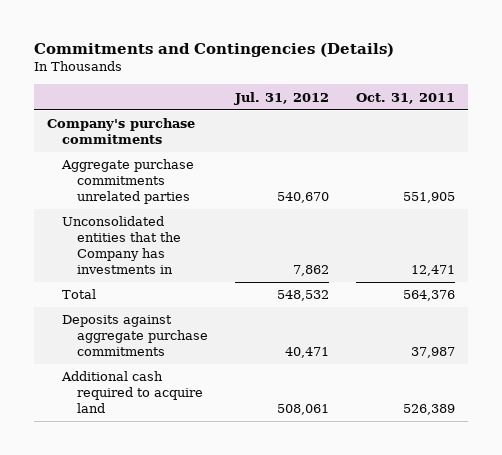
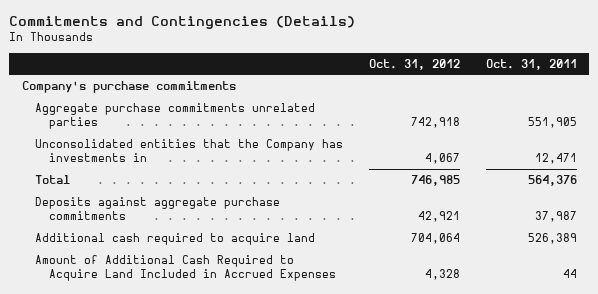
- | Jul. 31, 2012 | Oct. 31, 2011
+ | Oct. 31, 2012 | Oct. 31, 2011
+ Amount of Additional Cash Required to Acquire Land Included in Accrued Expenses | 4,328 | 44

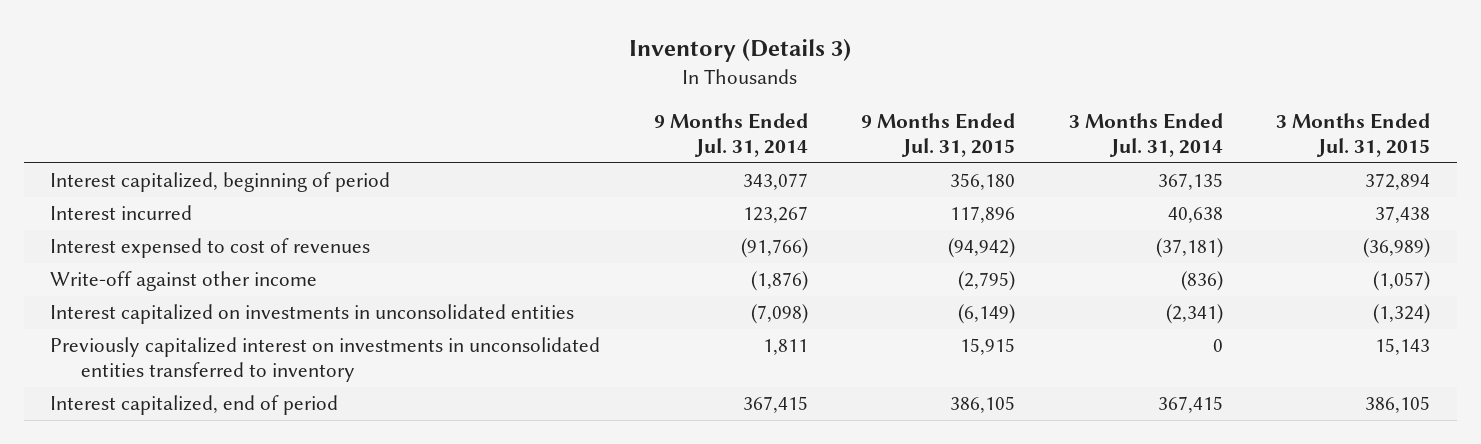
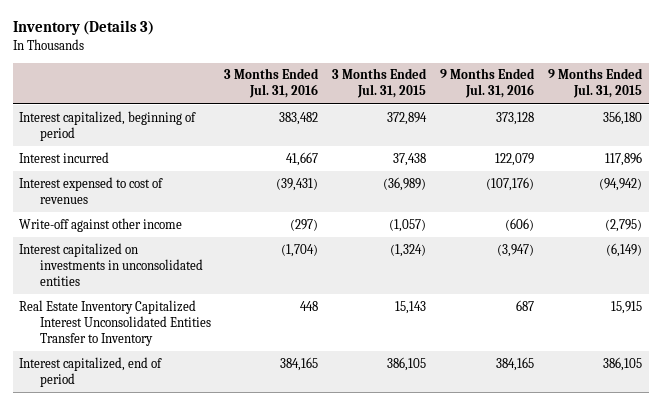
- | 9 Months Ended Jul. 31, 2014 | 9 Months Ended Jul. 31, 2015 | 3 Months Ended Jul. 31, 2014 | 3 Months Ended Jul. 31, 2015
+ | 3 Months Ended Jul. 31, 2016 | 3 Months Ended Jul. 31, 2015 | 9 Months Ended Jul. 31, 2016 | 9 Months Ended Jul. 31, 2015
- Previously capitalized interest on investments in unconsolidated entities transferred to inventory | 1,811 | 15,915 | 0 | 15,143
+ Real Estate Inventory Capitalized Interest Unconsolidated Entities Transfer to Inventory | 448 | 15,143 | 687 | 15,915

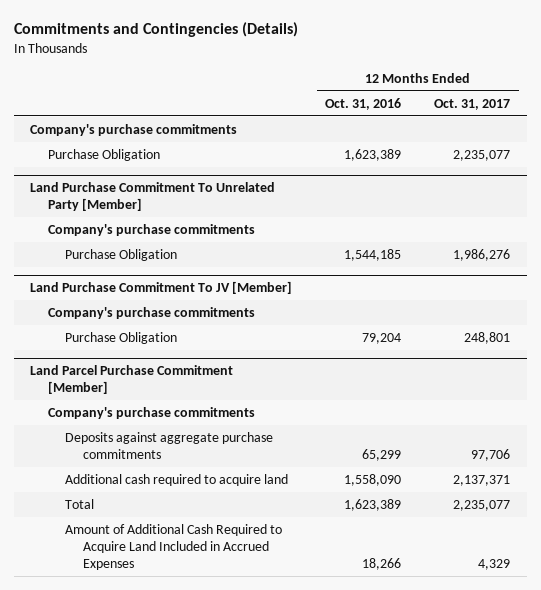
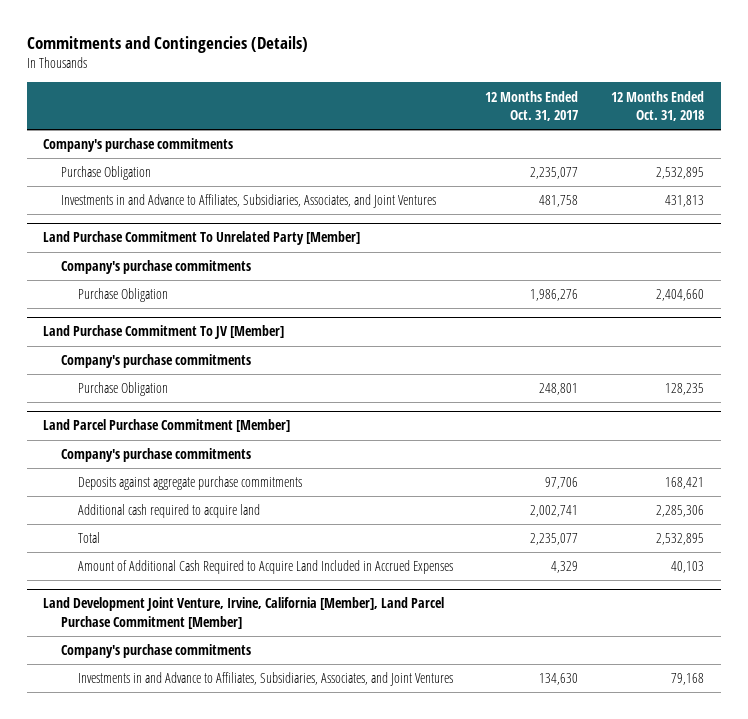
- | 12 Months Ended Oct. 31, 2016 | 12 Months Ended Oct. 31, 2017
+ | 12 Months Ended Oct. 31, 2017 | 12 Months Ended Oct. 31, 2018
+ Investments in and Advance to Affiliates, Subsidiaries, Associates, and Joint Ventures | 481,758 | 431,813
@ Land Parcel Purchase Commitment [Member]
- Additional cash required to acquire land | 1,558,090 | 2,137,371
+ Additional cash required to acquire land | 2,002,741 | 2,285,306
+ Land Development Joint Venture, Irvine, California [Member], Land Parcel Purchase Commitment [Member]
+ Company's purchase commitments
+ Investments in and Advance to Affiliates, Subsidiaries, Associates, and Joint Ventures | 134,630 | 79,168

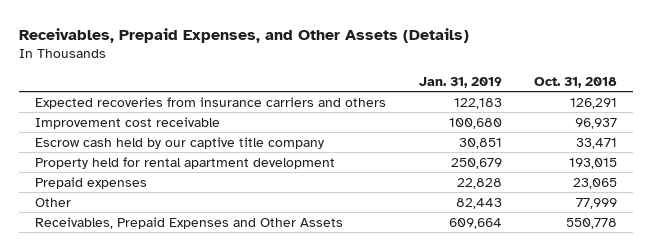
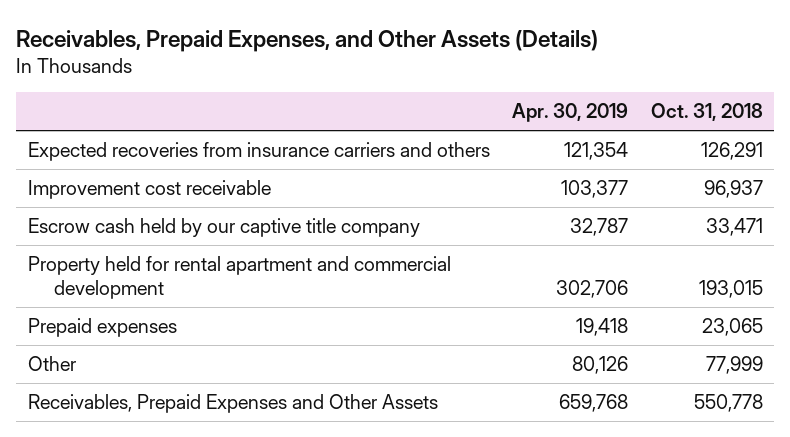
- | Jan. 31, 2019 | Oct. 31, 2018
+ | Apr. 30, 2019 | Oct. 31, 2018
- Property held for rental apartment development | 250,679 | 193,015
+ Property held for rental apartment and commercial development | 302,706 | 193,015

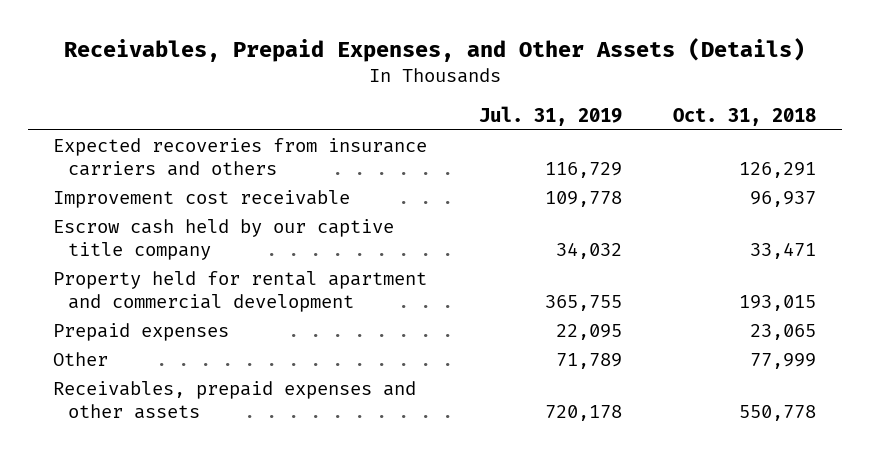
- | Apr. 30, 2019 | Oct. 31, 2018
+ | Jul. 31, 2019 | Oct. 31, 2018
- Receivables, Prepaid Expenses and Other Assets | 659,768 | 550,778
+ Receivables, prepaid expenses and other assets | 720,178 | 550,778

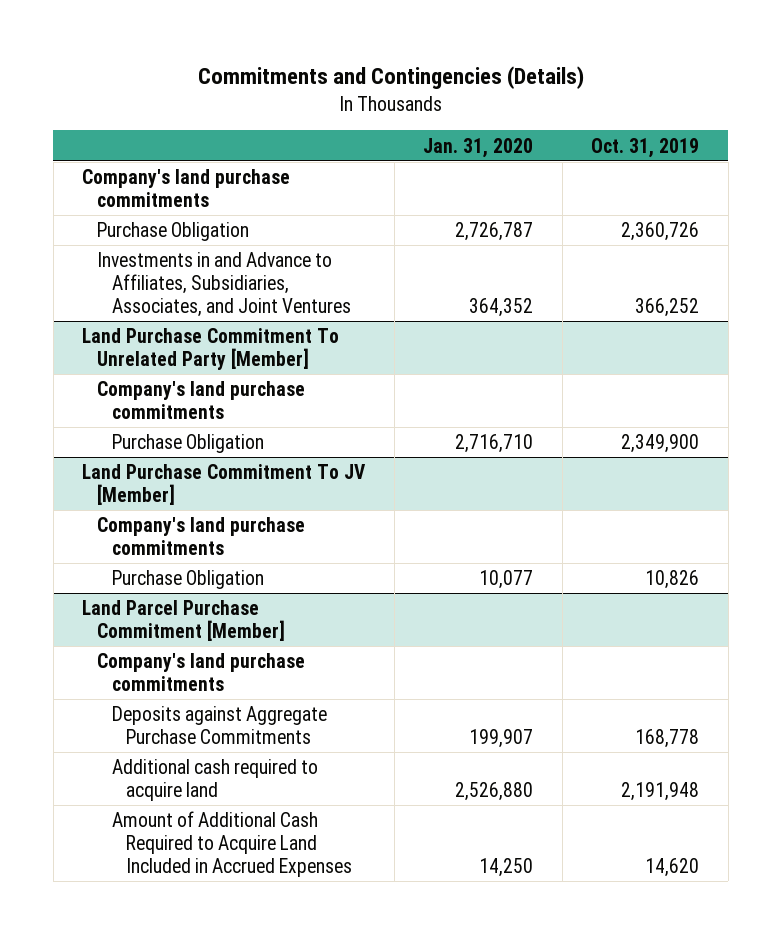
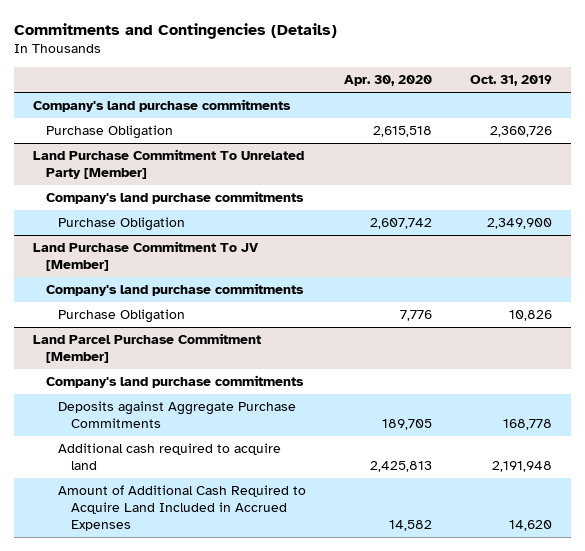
- | Jan. 31, 2020 | Oct. 31, 2019
+ | Apr. 30, 2020 | Oct. 31, 2019
- Investments in and Advance to Affiliates, Subsidiaries, Associates, and Joint Ventures | 364,352 | 366,252

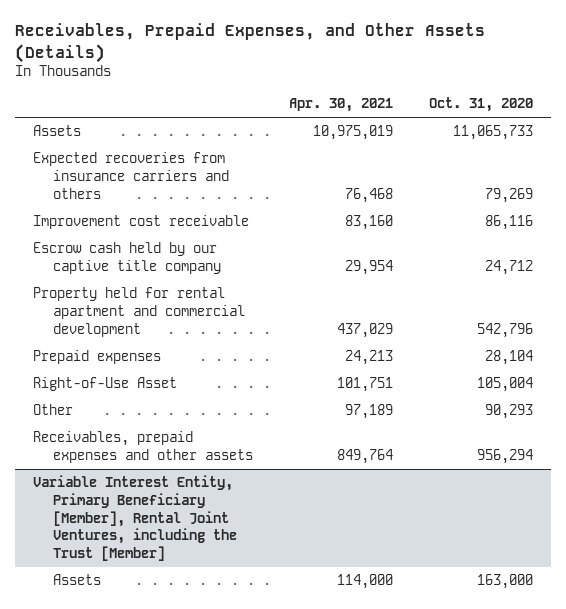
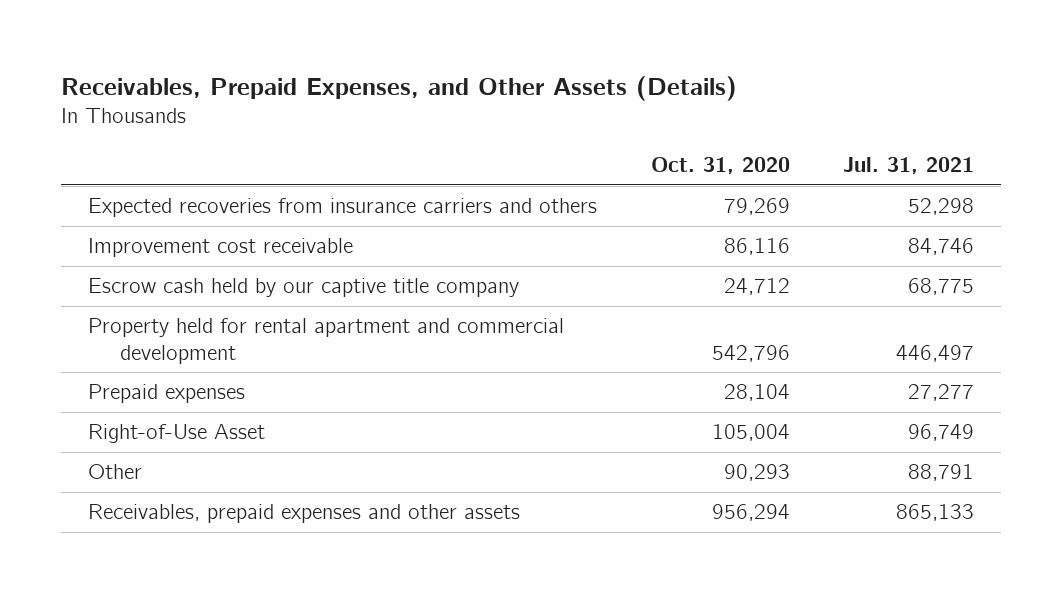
- | Apr. 30, 2021 | Oct. 31, 2020
+ | Oct. 31, 2020 | Jul. 31, 2021
- Assets | 10,975,019 | 11,065,733
- Variable Interest Entity, Primary Beneficiary [Member], Rental Joint Ventures, including the Trust [Member]
- Assets | 114,000 | 163,000

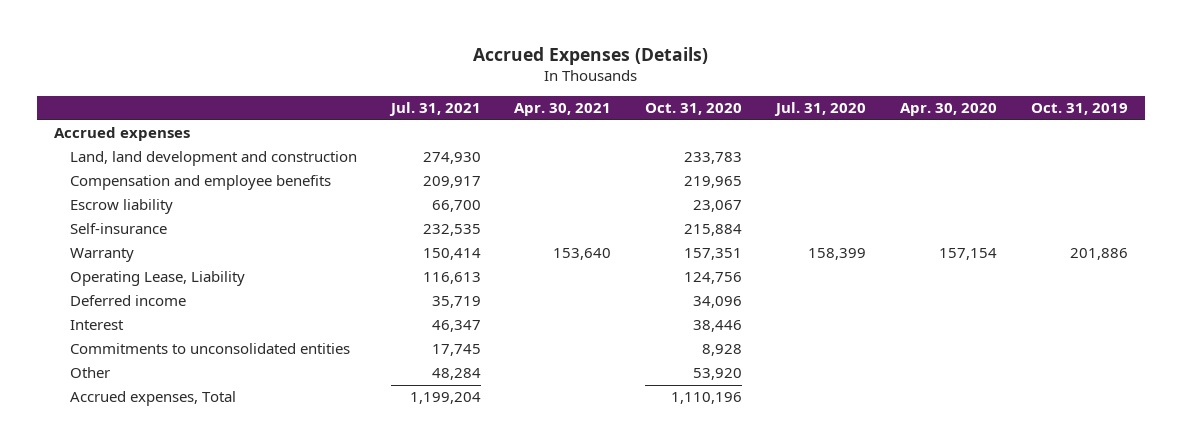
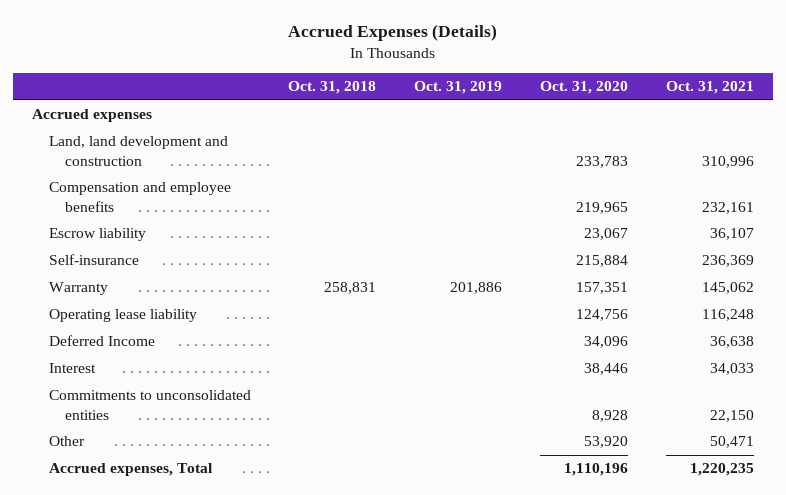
- | Jul. 31, 2021 | Apr. 30, 2021 | Oct. 31, 2020 | Jul. 31, 2020 | Apr. 30, 2020 | Oct. 31, 2019
+ | Oct. 31, 2018 | Oct. 31, 2019 | Oct. 31, 2020 | Oct. 31, 2021
- Operating Lease, Liability | 116,613 | | 124,756 | | |
- Deferred income | 35,719 | | 34,096 | | |
+ Operating lease liability | | | 124,756 | 116,248
+ Deferred Income | | | 34,096 | 36,638

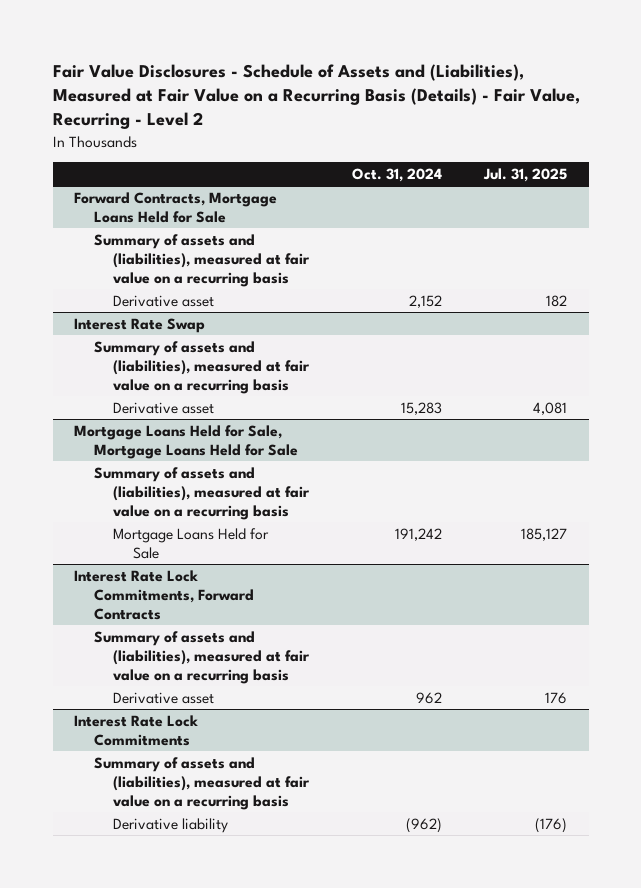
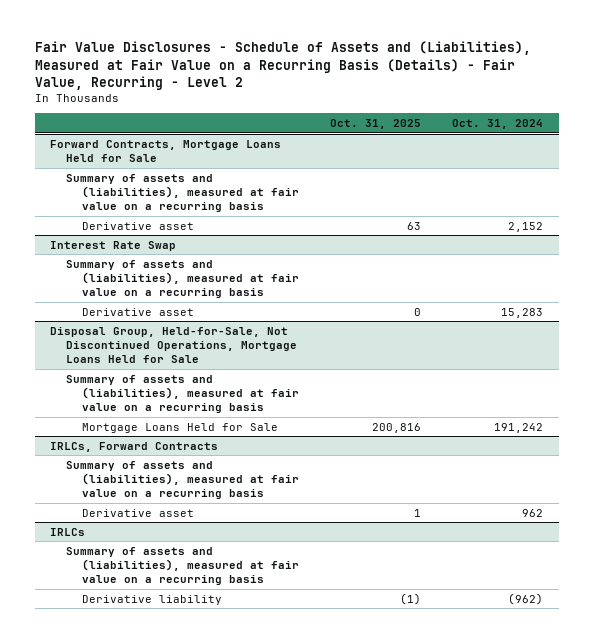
- | Oct. 31, 2024 | Jul. 31, 2025
+ | Oct. 31, 2025 | Oct. 31, 2024
- Mortgage Loans Held for Sale, Mortgage Loans Held for Sale
+ Disposal Group, Held-for-Sale, Not Discontinued Operations, Mortgage Loans Held for Sale
- Interest Rate Lock Commitments, Forward Contracts
+ IRLCs, Forward Contracts
- Interest Rate Lock Commitments
+ IRLCs

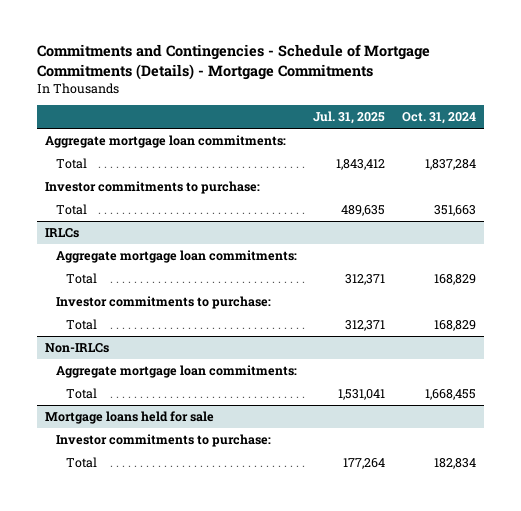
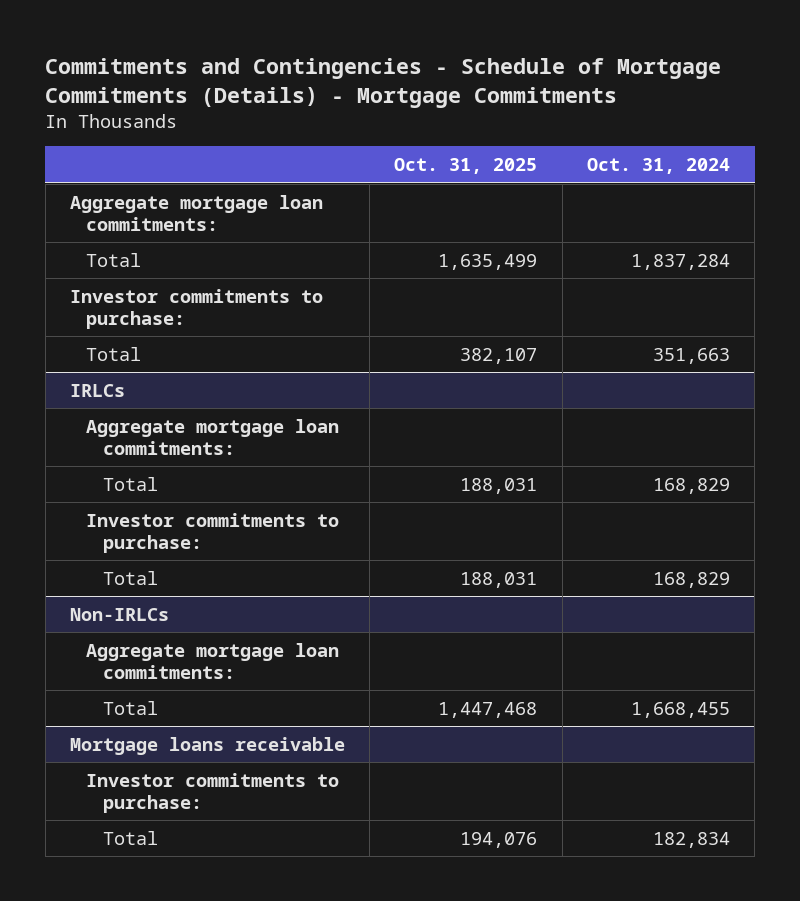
- | Jul. 31, 2025 | Oct. 31, 2024
+ | Oct. 31, 2025 | Oct. 31, 2024
- Mortgage loans held for sale
+ Mortgage loans receivable

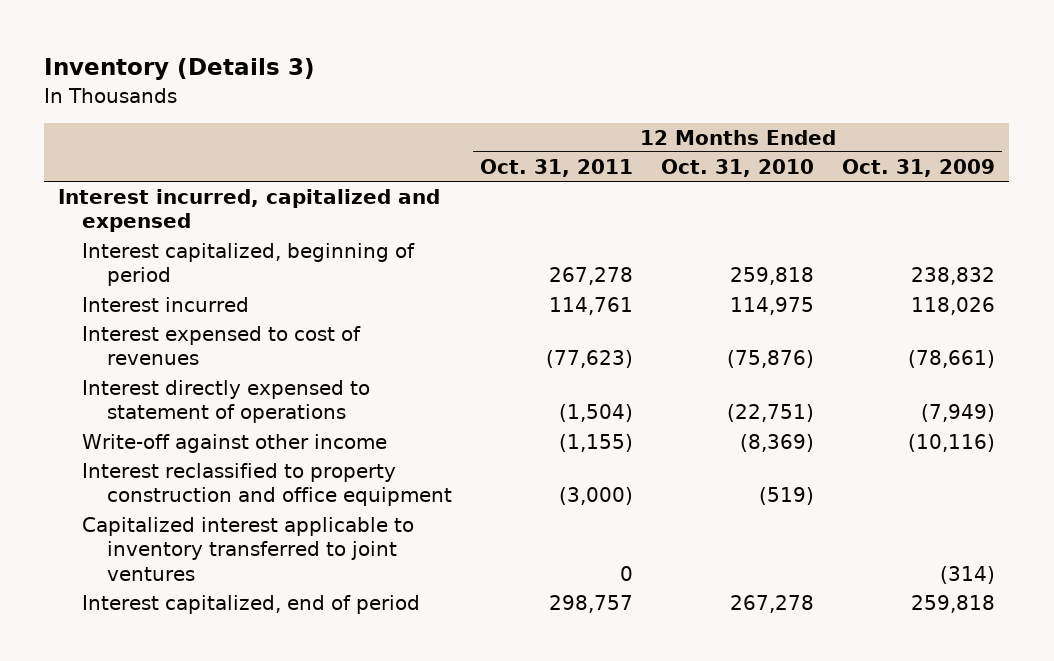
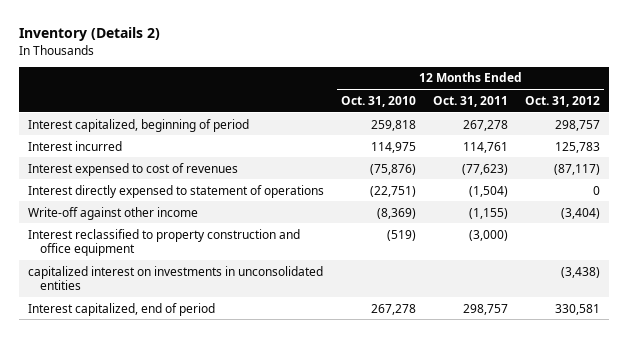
- Inventory (Details 3)
+ Inventory (Details 2)
- | 12 Months Ended Oct. 31, 2011 | 12 Months Ended Oct. 31, 2010 | 12 Months Ended Oct. 31, 2009
+ | 12 Months Ended Oct. 31, 2010 | 12 Months Ended Oct. 31, 2011 | 12 Months Ended Oct. 31, 2012
- Interest incurred, capitalized and expensed
- Capitalized interest applicable to inventory transferred to joint ventures | 0 | | (314)
+ capitalized interest on investments in unconsolidated entities | | | (3,438)

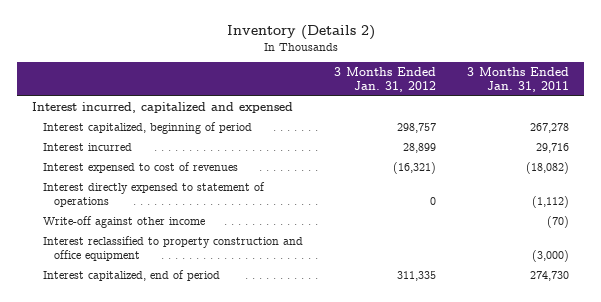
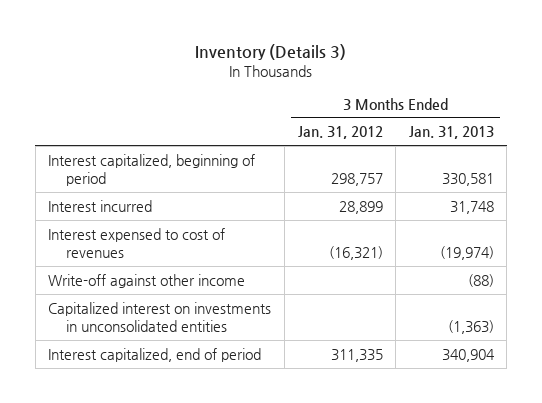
- Inventory (Details 2)
+ Inventory (Details 3)
- | 3 Months Ended Jan. 31, 2012 | 3 Months Ended Jan. 31, 2011
+ | 3 Months Ended Jan. 31, 2012 | 3 Months Ended Jan. 31, 2013
- Interest incurred, capitalized and expensed
- Interest directly expensed to statement of operations | 0 | (1,112)
- Interest reclassified to property construction and office equipment | | (3,000)
+ Capitalized interest on investments in unconsolidated entities | | (1,363)

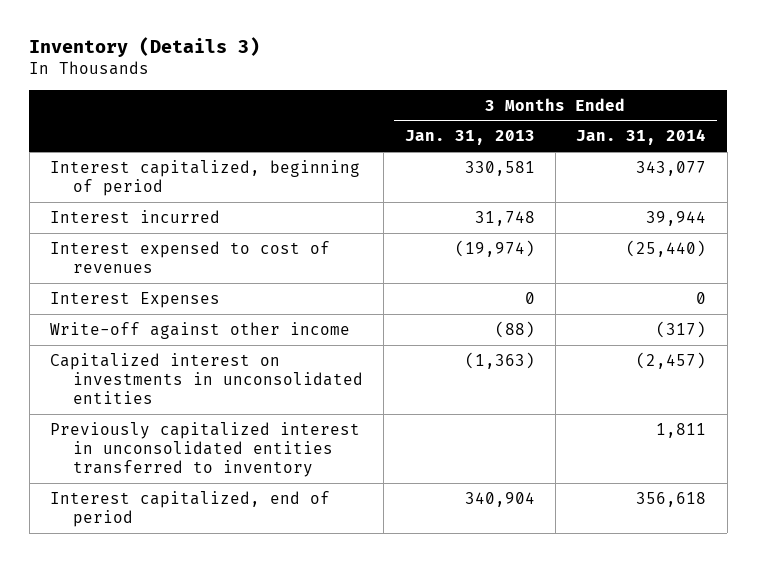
- | 3 Months Ended Jan. 31, 2012 | 3 Months Ended Jan. 31, 2013
+ | 3 Months Ended Jan. 31, 2013 | 3 Months Ended Jan. 31, 2014
+ Interest Expenses | 0 | 0
+ Previously capitalized interest in unconsolidated entities transferred to inventory | | 1,811

